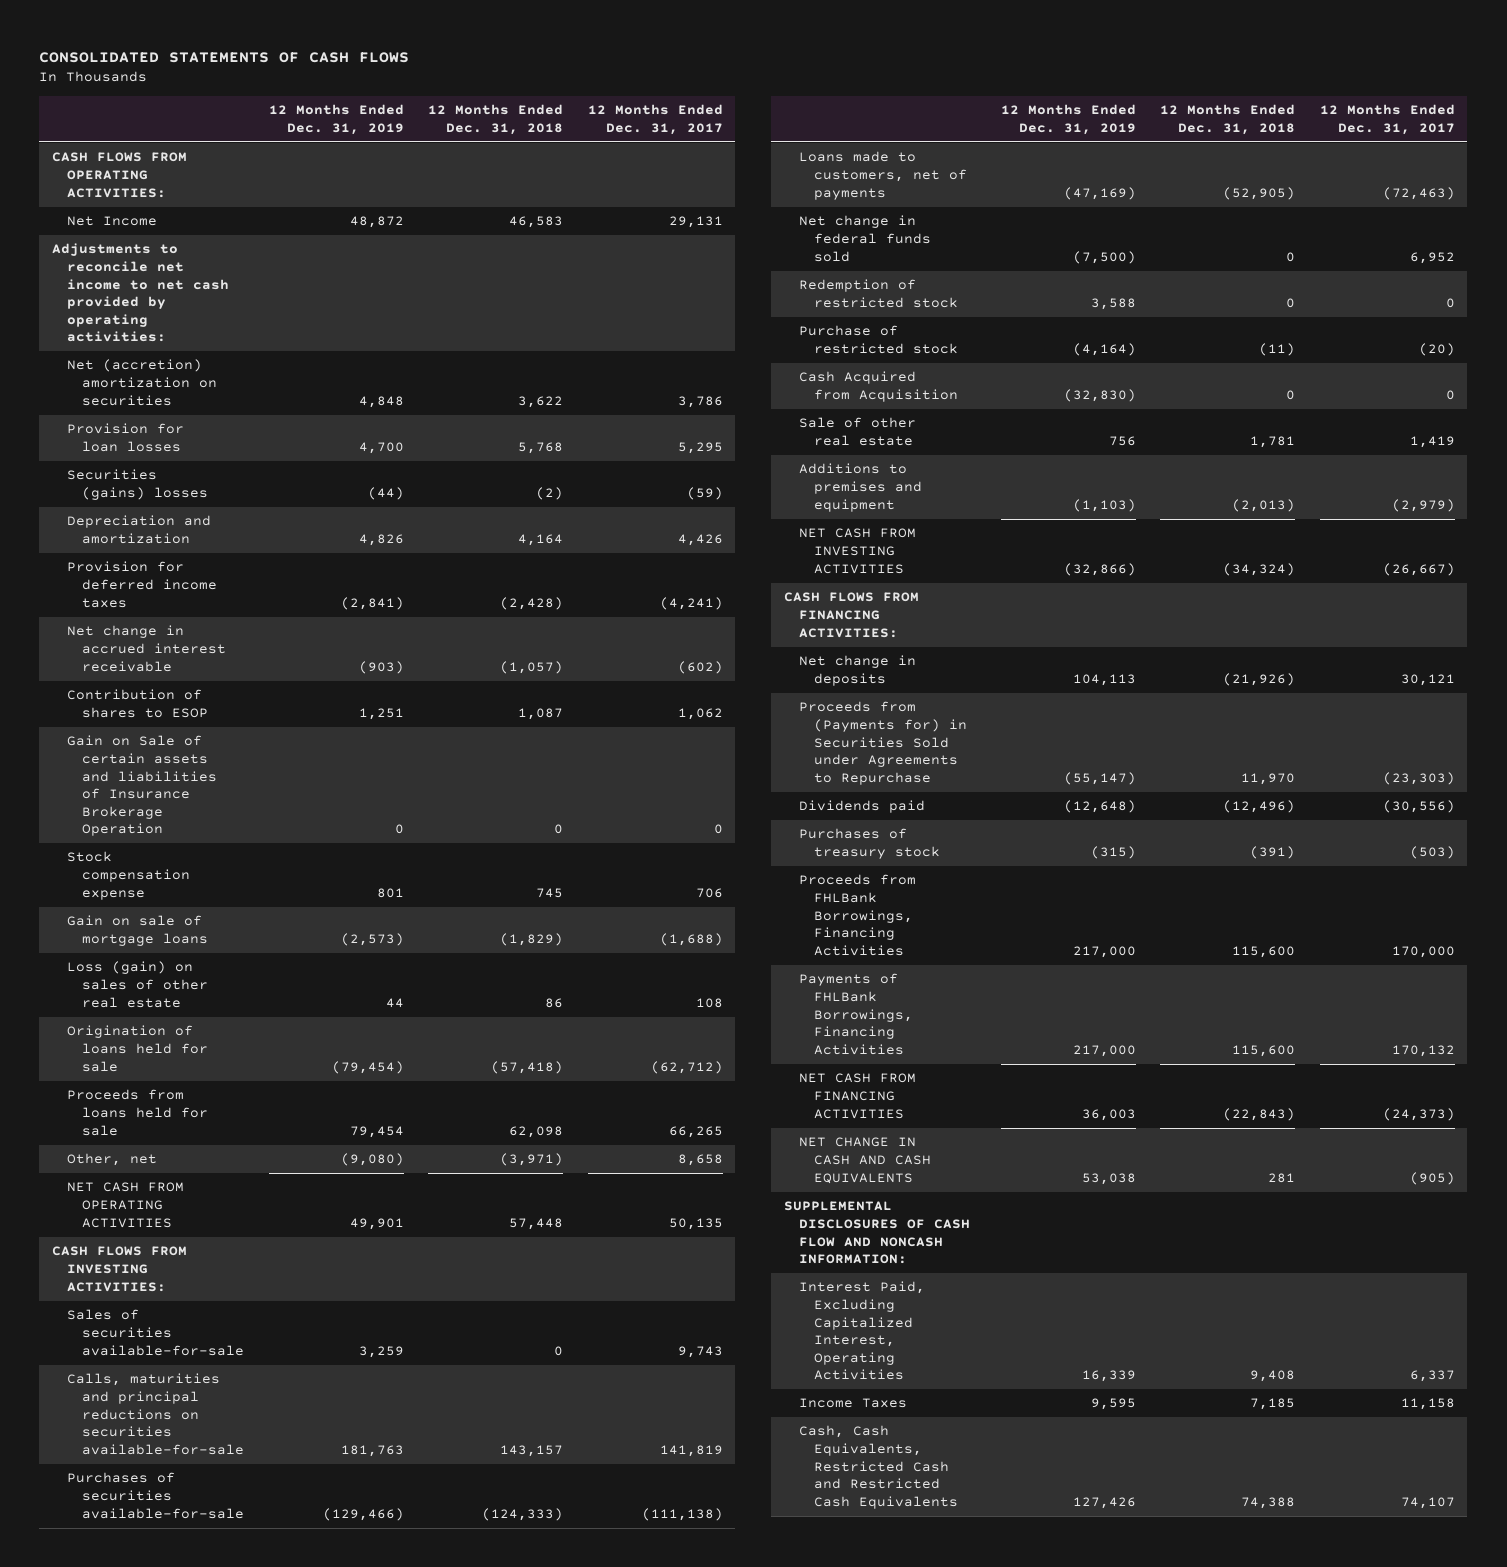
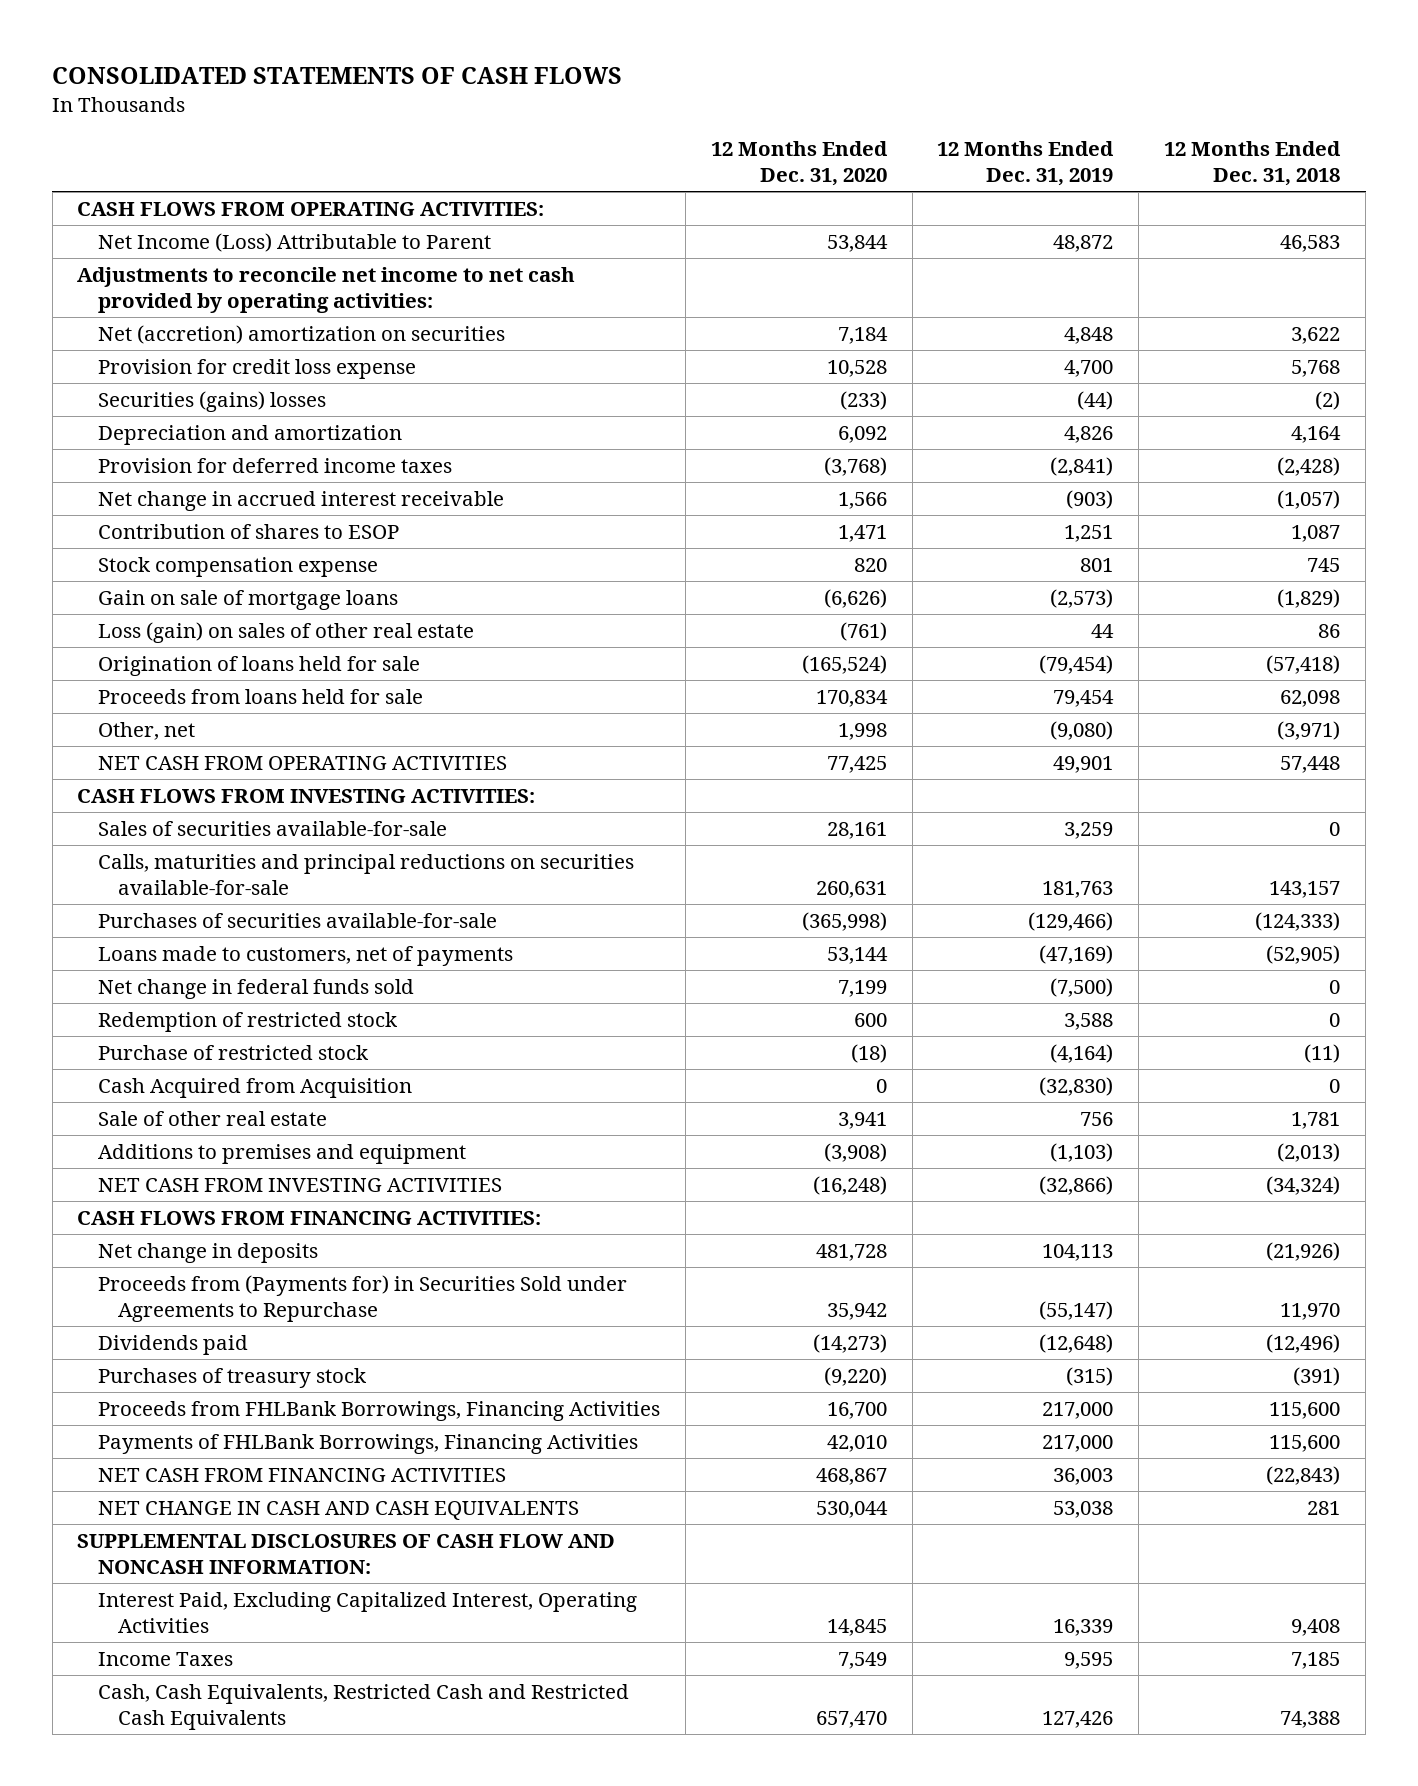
- | 12 Months Ended Dec. 31, 2019 | 12 Months Ended Dec. 31, 2018 | 12 Months Ended Dec. 31, 2017
+ | 12 Months Ended Dec. 31, 2020 | 12 Months Ended Dec. 31, 2019 | 12 Months Ended Dec. 31, 2018
- Net Income | 48,872 | 46,583 | 29,131
+ Net Income (Loss) Attributable to Parent | 53,844 | 48,872 | 46,583
- Provision for loan losses | 4,700 | 5,768 | 5,295
+ Provision for credit loss expense | 10,528 | 4,700 | 5,768
- Gain on Sale of certain assets and liabilities of Insurance Brokerage Operation | 0 | 0 | 0

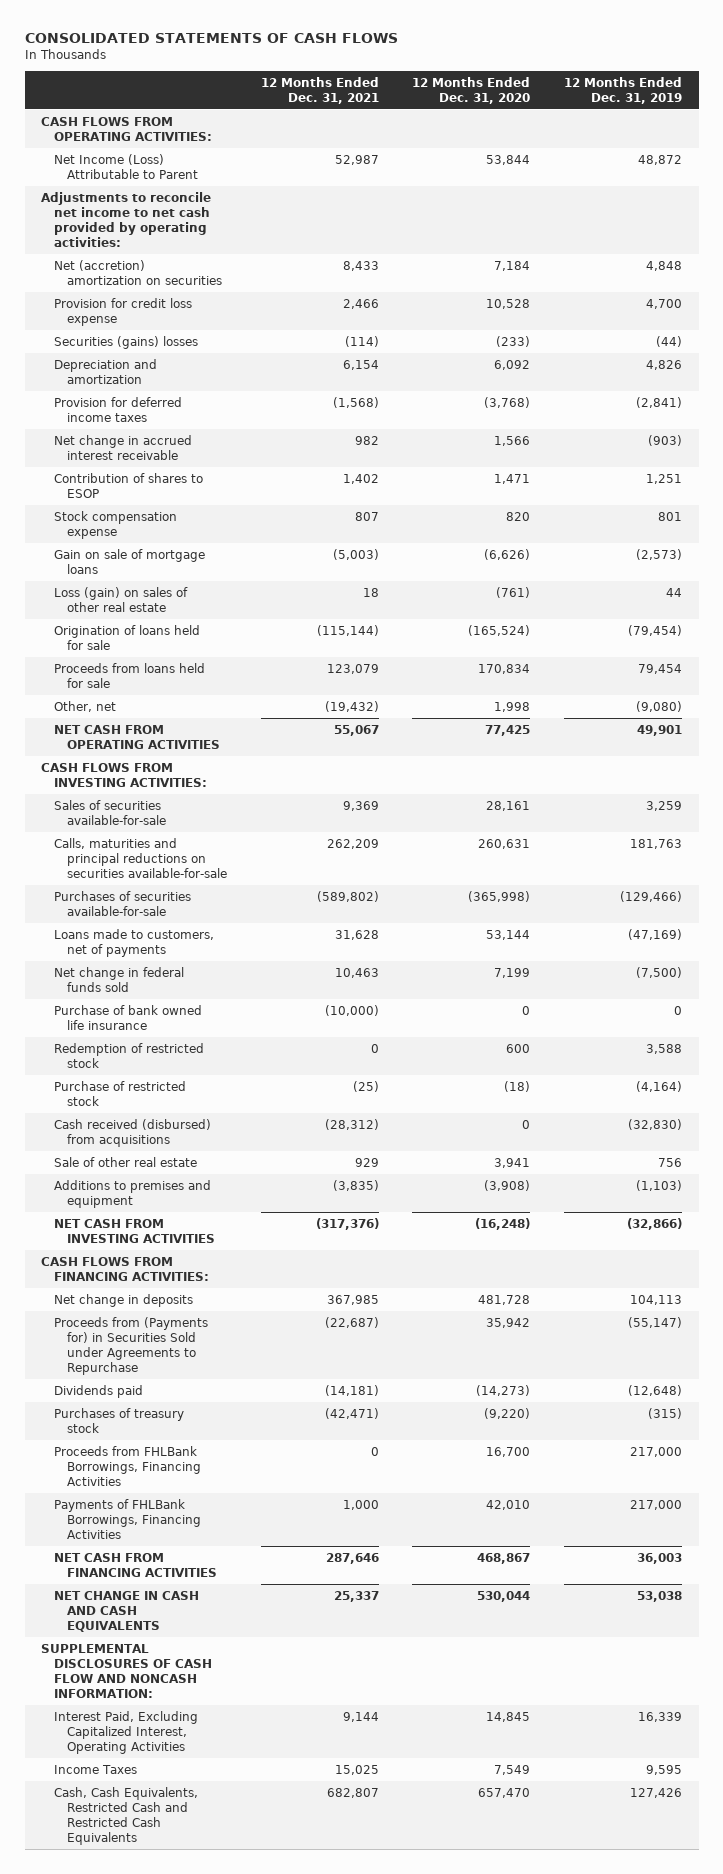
- | 12 Months Ended Dec. 31, 2020 | 12 Months Ended Dec. 31, 2019 | 12 Months Ended Dec. 31, 2018
+ | 12 Months Ended Dec. 31, 2021 | 12 Months Ended Dec. 31, 2020 | 12 Months Ended Dec. 31, 2019
+ Purchase of bank owned life insurance | (10,000) | 0 | 0
- Cash Acquired from Acquisition | 0 | (32,830) | 0
+ Cash received (disbursed) from acquisitions | (28,312) | 0 | (32,830)

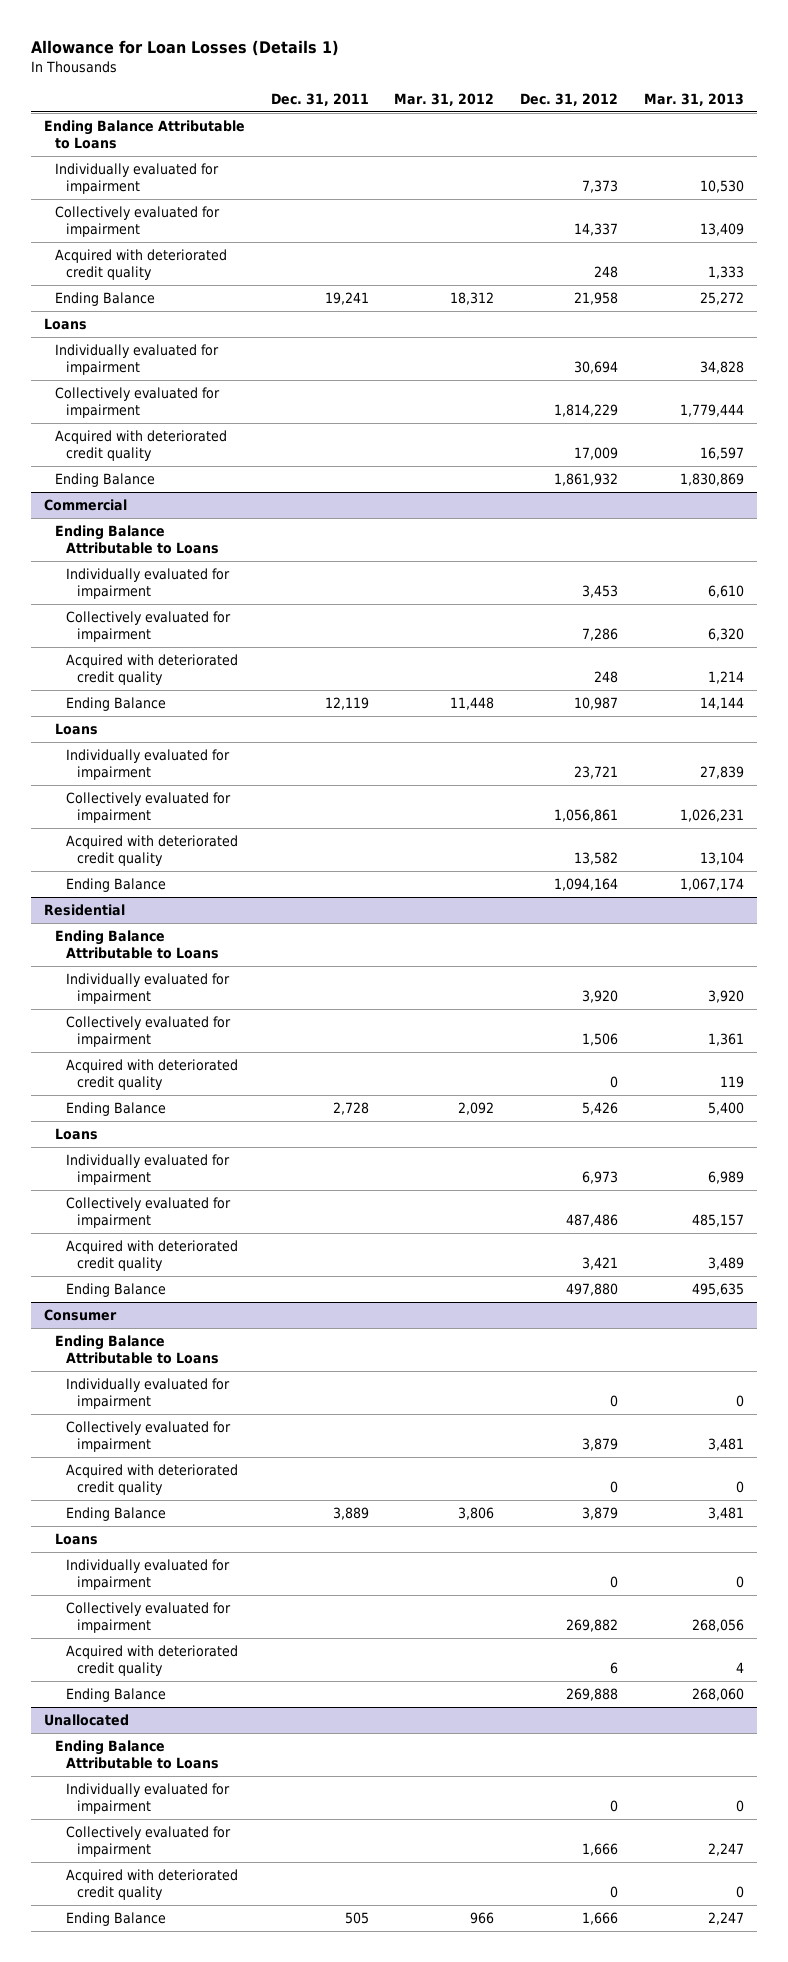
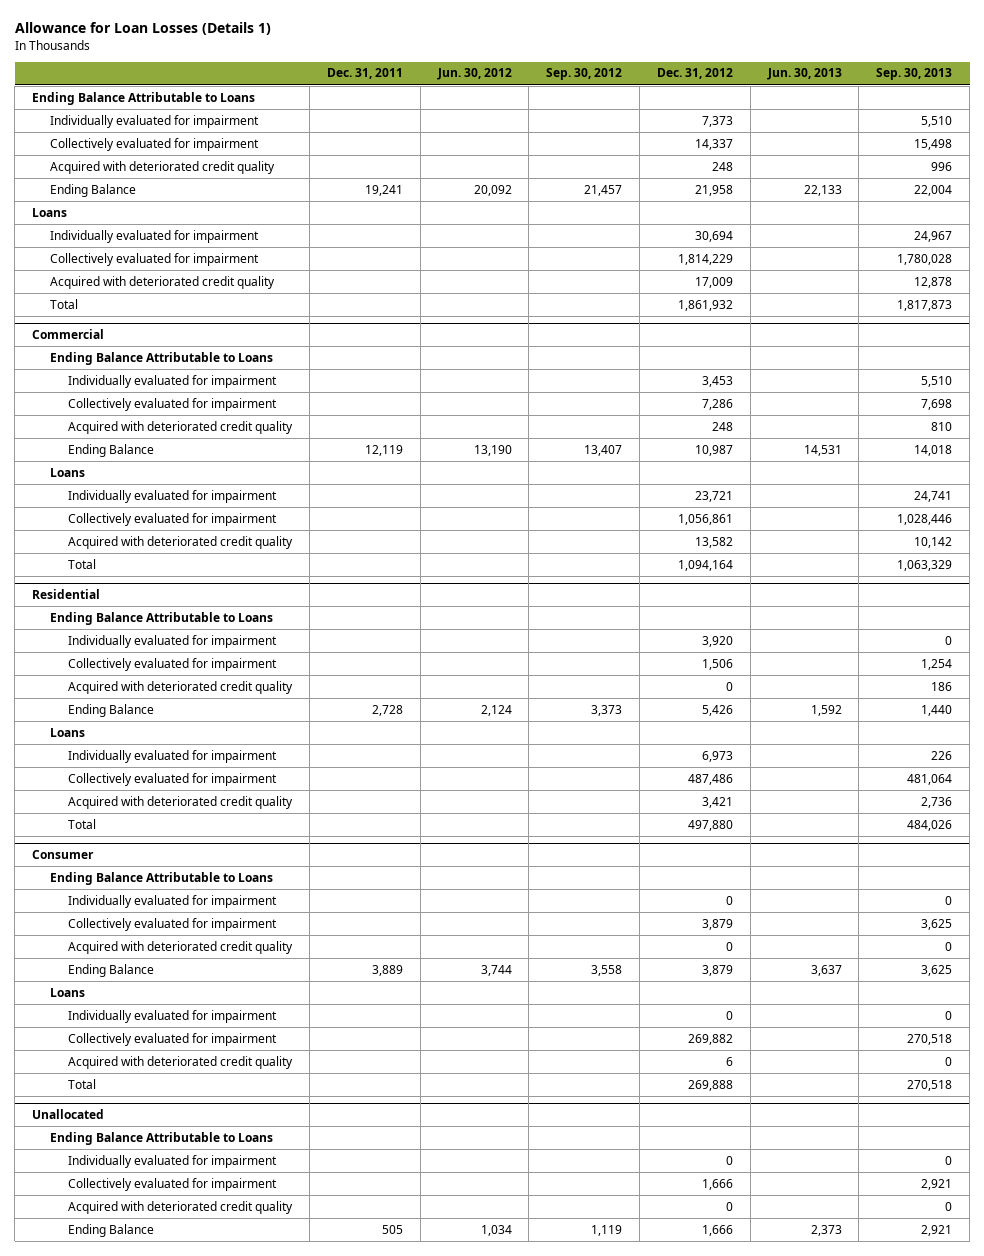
- | Dec. 31, 2011 | Mar. 31, 2012 | Dec. 31, 2012 | Mar. 31, 2013
+ | Dec. 31, 2011 | Jun. 30, 2012 | Sep. 30, 2012 | Dec. 31, 2012 | Jun. 30, 2013 | Sep. 30, 2013
- Ending Balance | | | 1,861,932 | 1,830,869
+ Total | | | | 1,861,932 | | 1,817,873
@ Commercial
- Ending Balance | | | 1,094,164 | 1,067,174
+ Total | | | | 1,094,164 | | 1,063,329
@ Residential
- Ending Balance | | | 497,880 | 495,635
+ Total | | | | 497,880 | | 484,026
@ Consumer
- Ending Balance | | | 269,888 | 268,060
+ Total | | | | 269,888 | | 270,518

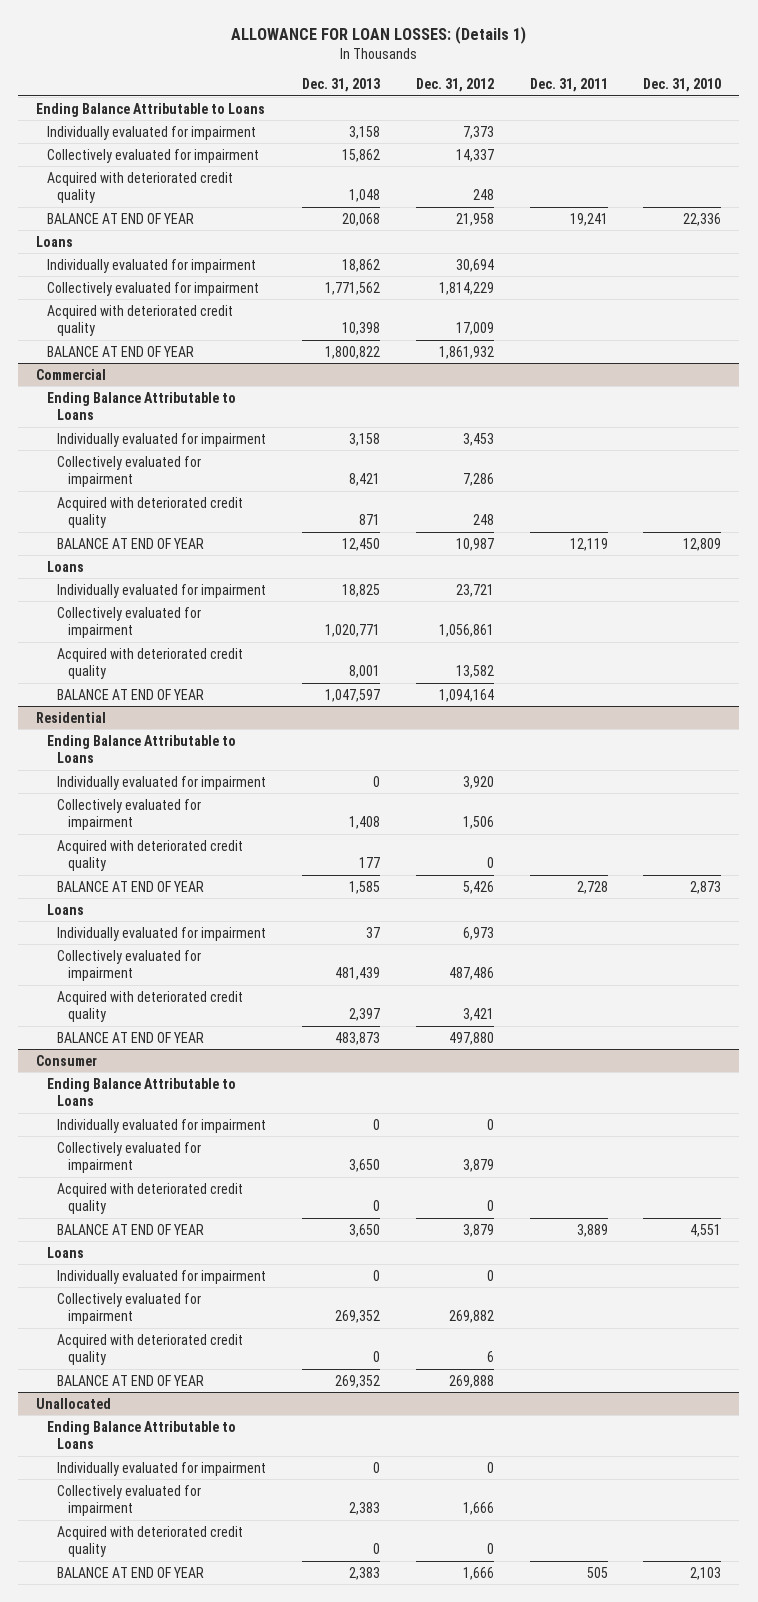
- Allowance for Loan Losses (Details 1)
+ ALLOWANCE FOR LOAN LOSSES: (Details 1)
- | Dec. 31, 2011 | Jun. 30, 2012 | Sep. 30, 2012 | Dec. 31, 2012 | Jun. 30, 2013 | Sep. 30, 2013
+ | Dec. 31, 2013 | Dec. 31, 2012 | Dec. 31, 2011 | Dec. 31, 2010
- Ending Balance | 19,241 | 20,092 | 21,457 | 21,958 | 22,133 | 22,004
+ BALANCE AT END OF YEAR | 20,068 | 21,958 | 19,241 | 22,336
- Total | | | | 1,861,932 | | 1,817,873
+ BALANCE AT END OF YEAR | 1,800,822 | 1,861,932 | |
@ Commercial
- Ending Balance | 12,119 | 13,190 | 13,407 | 10,987 | 14,531 | 14,018
+ BALANCE AT END OF YEAR | 12,450 | 10,987 | 12,119 | 12,809
- Total | | | | 1,094,164 | | 1,063,329
+ BALANCE AT END OF YEAR | 1,047,597 | 1,094,164 | |
@ Residential
- Ending Balance | 2,728 | 2,124 | 3,373 | 5,426 | 1,592 | 1,440
+ BALANCE AT END OF YEAR | 1,585 | 5,426 | 2,728 | 2,873
- Total | | | | 497,880 | | 484,026
+ BALANCE AT END OF YEAR | 483,873 | 497,880 | |
@ Consumer
- Ending Balance | 3,889 | 3,744 | 3,558 | 3,879 | 3,637 | 3,625
+ BALANCE AT END OF YEAR | 3,650 | 3,879 | 3,889 | 4,551
- Total | | | | 269,888 | | 270,518
+ BALANCE AT END OF YEAR | 269,352 | 269,888 | |
@ Unallocated
- Ending Balance | 505 | 1,034 | 1,119 | 1,666 | 2,373 | 2,921
+ BALANCE AT END OF YEAR | 2,383 | 1,666 | 505 | 2,103

